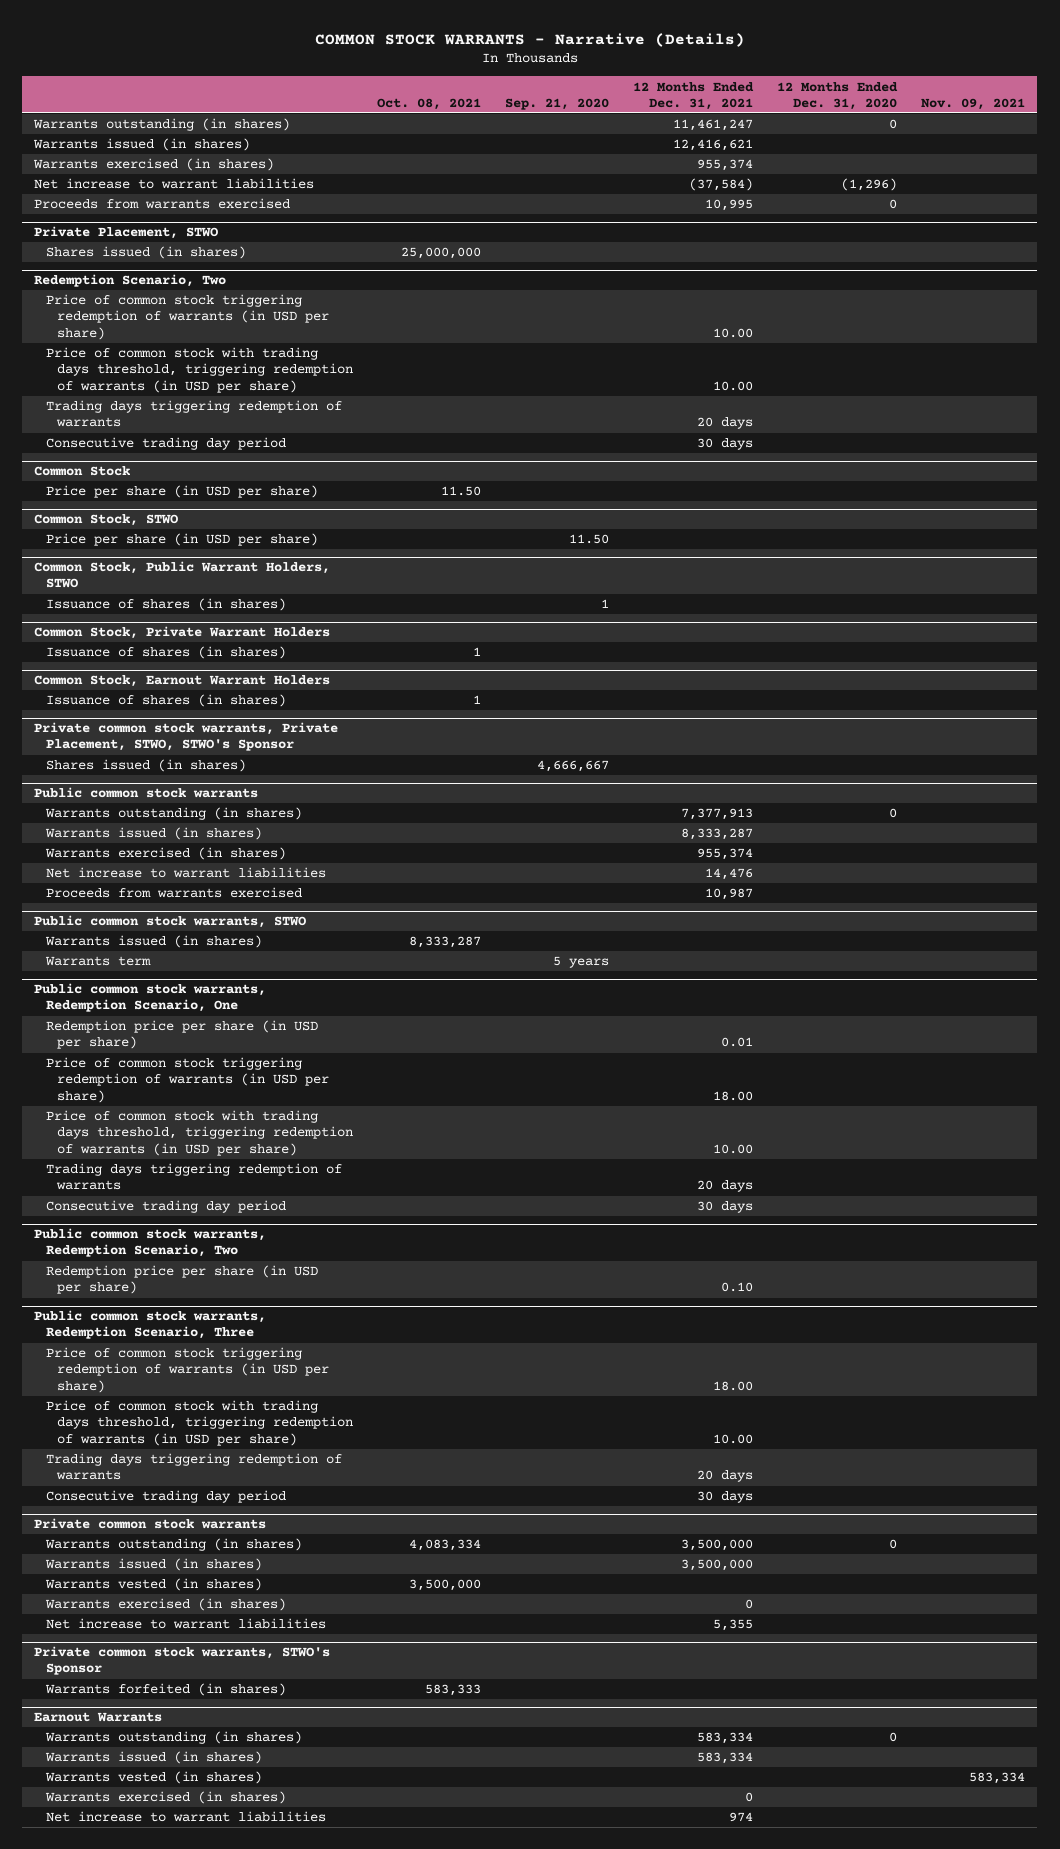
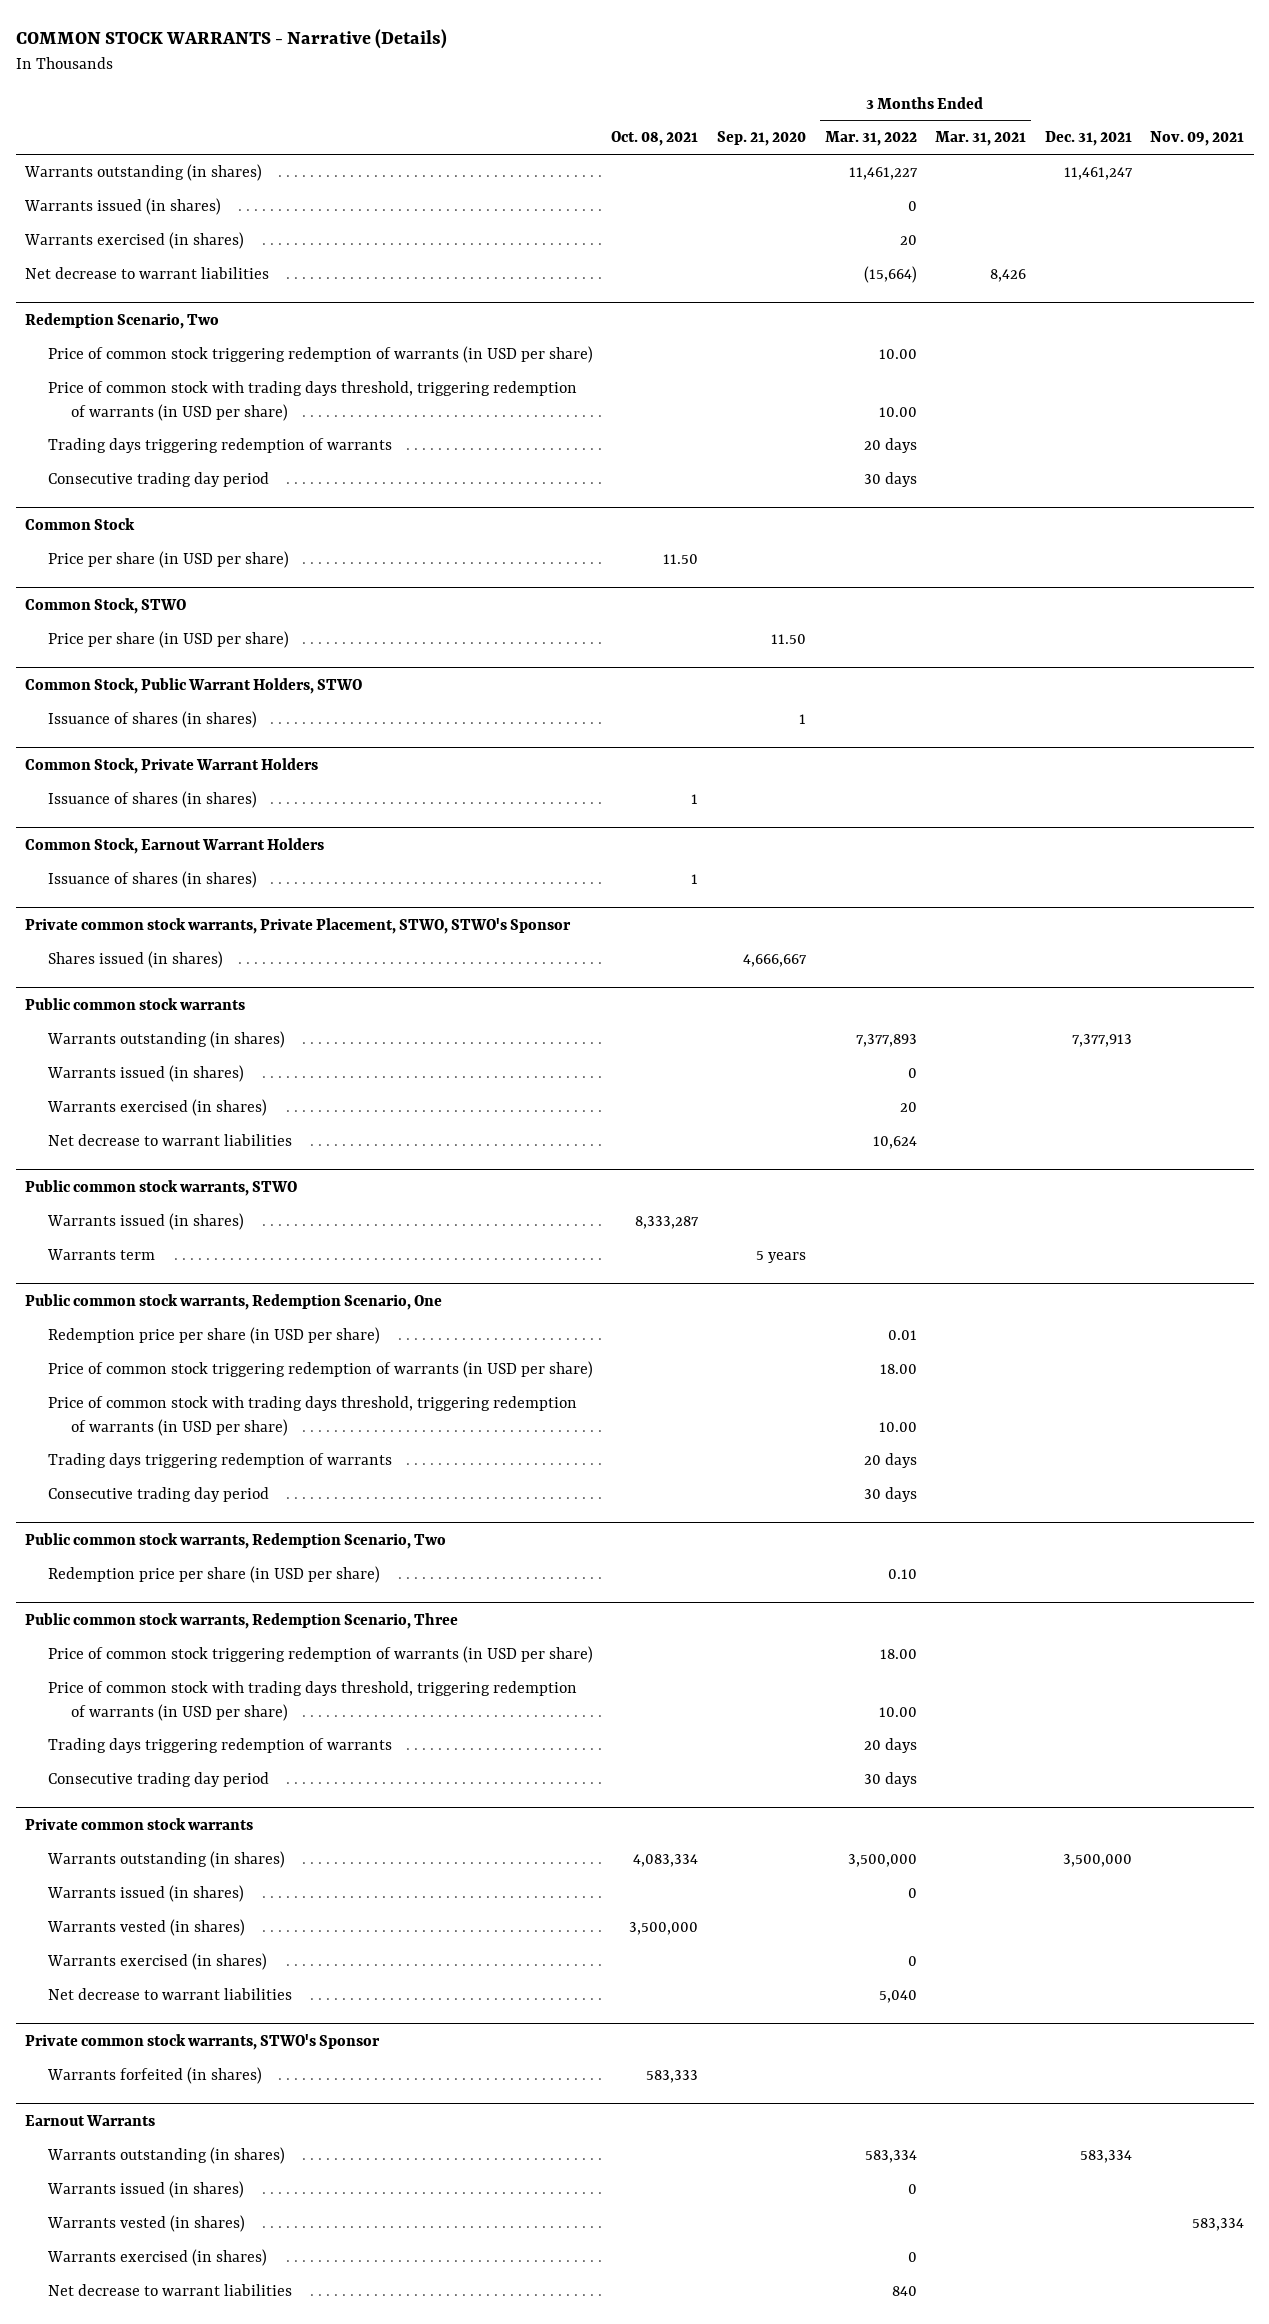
- | Oct. 08, 2021 | Sep. 21, 2020 | 12 Months Ended Dec. 31, 2021 | 12 Months Ended Dec. 31, 2020 | Nov. 09, 2021
+ | Oct. 08, 2021 | Sep. 21, 2020 | 3 Months Ended Mar. 31, 2022 | 3 Months Ended Mar. 31, 2021 | Dec. 31, 2021 | Nov. 09, 2021
- Net increase to warrant liabilities | | | (37,584) | (1,296) |
- Proceeds from warrants exercised | | | 10,995 | 0 |
- Private Placement, STWO
- Shares issued (in shares) | 25,000,000 | | | |
+ Net decrease to warrant liabilities | | | (15,664) | 8,426 | |
@ Public common stock warrants
- Net increase to warrant liabilities | | | 14,476 | |
- Proceeds from warrants exercised | | | 10,987 | |
+ Net decrease to warrant liabilities | | | 10,624 | | |
@ Private common stock warrants
- Net increase to warrant liabilities | | | 5,355 | |
+ Net decrease to warrant liabilities | | | 5,040 | | |
@ Earnout Warrants
- Net increase to warrant liabilities | | | 974 | |
+ Net decrease to warrant liabilities | | | 840 | | |

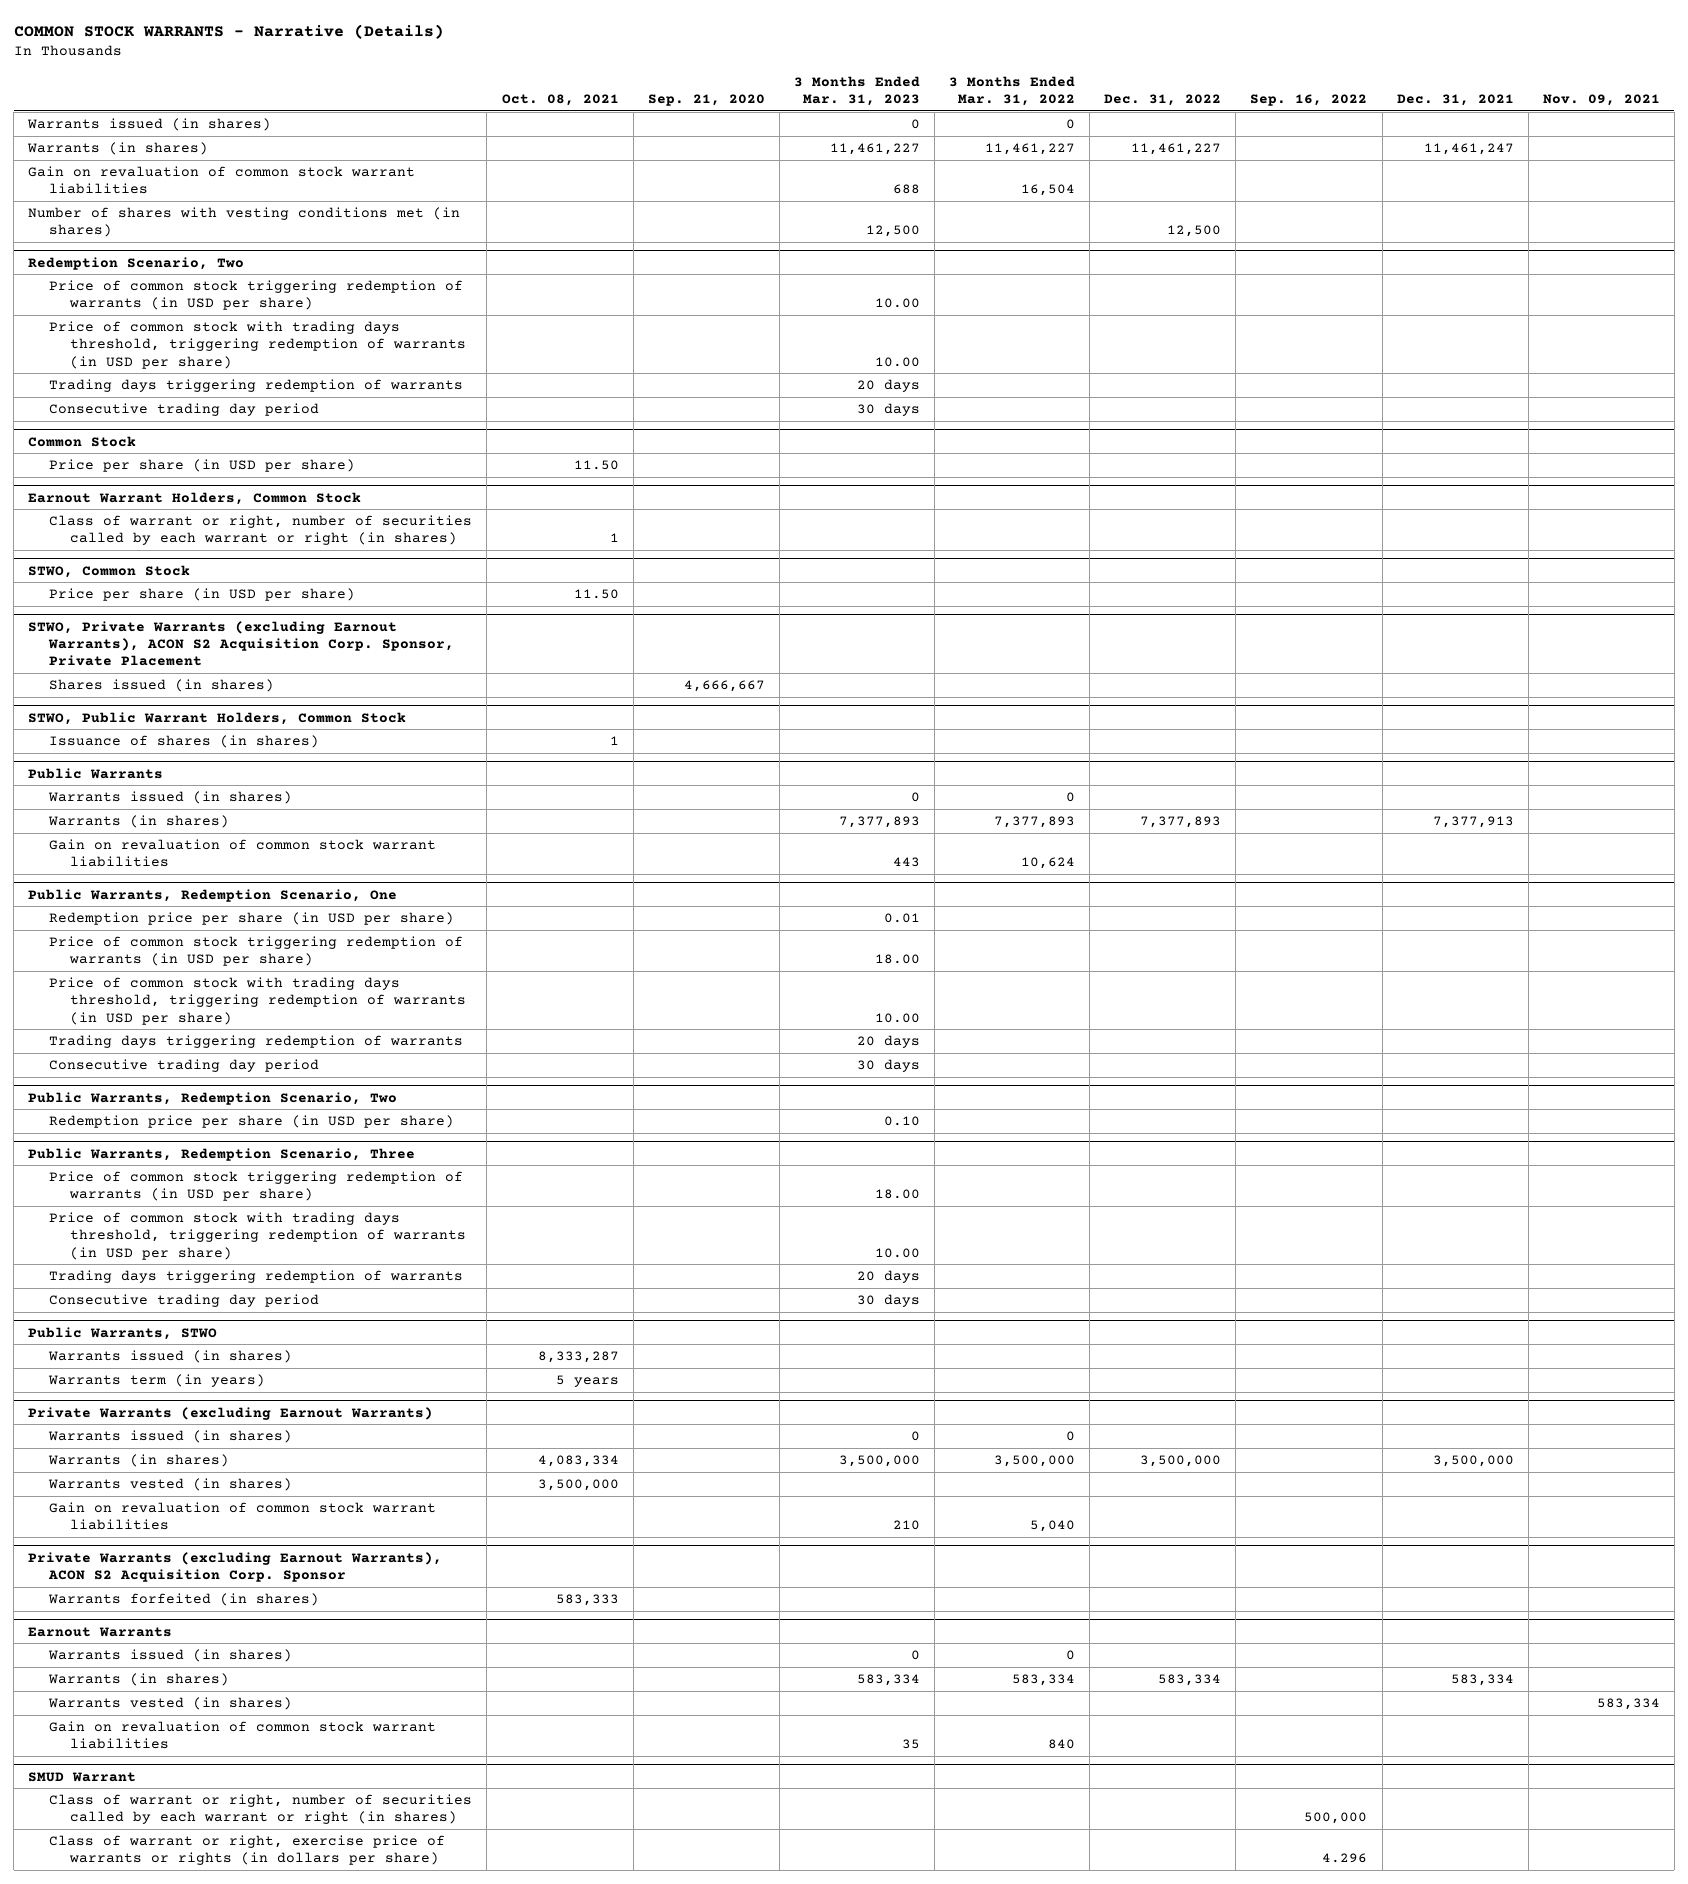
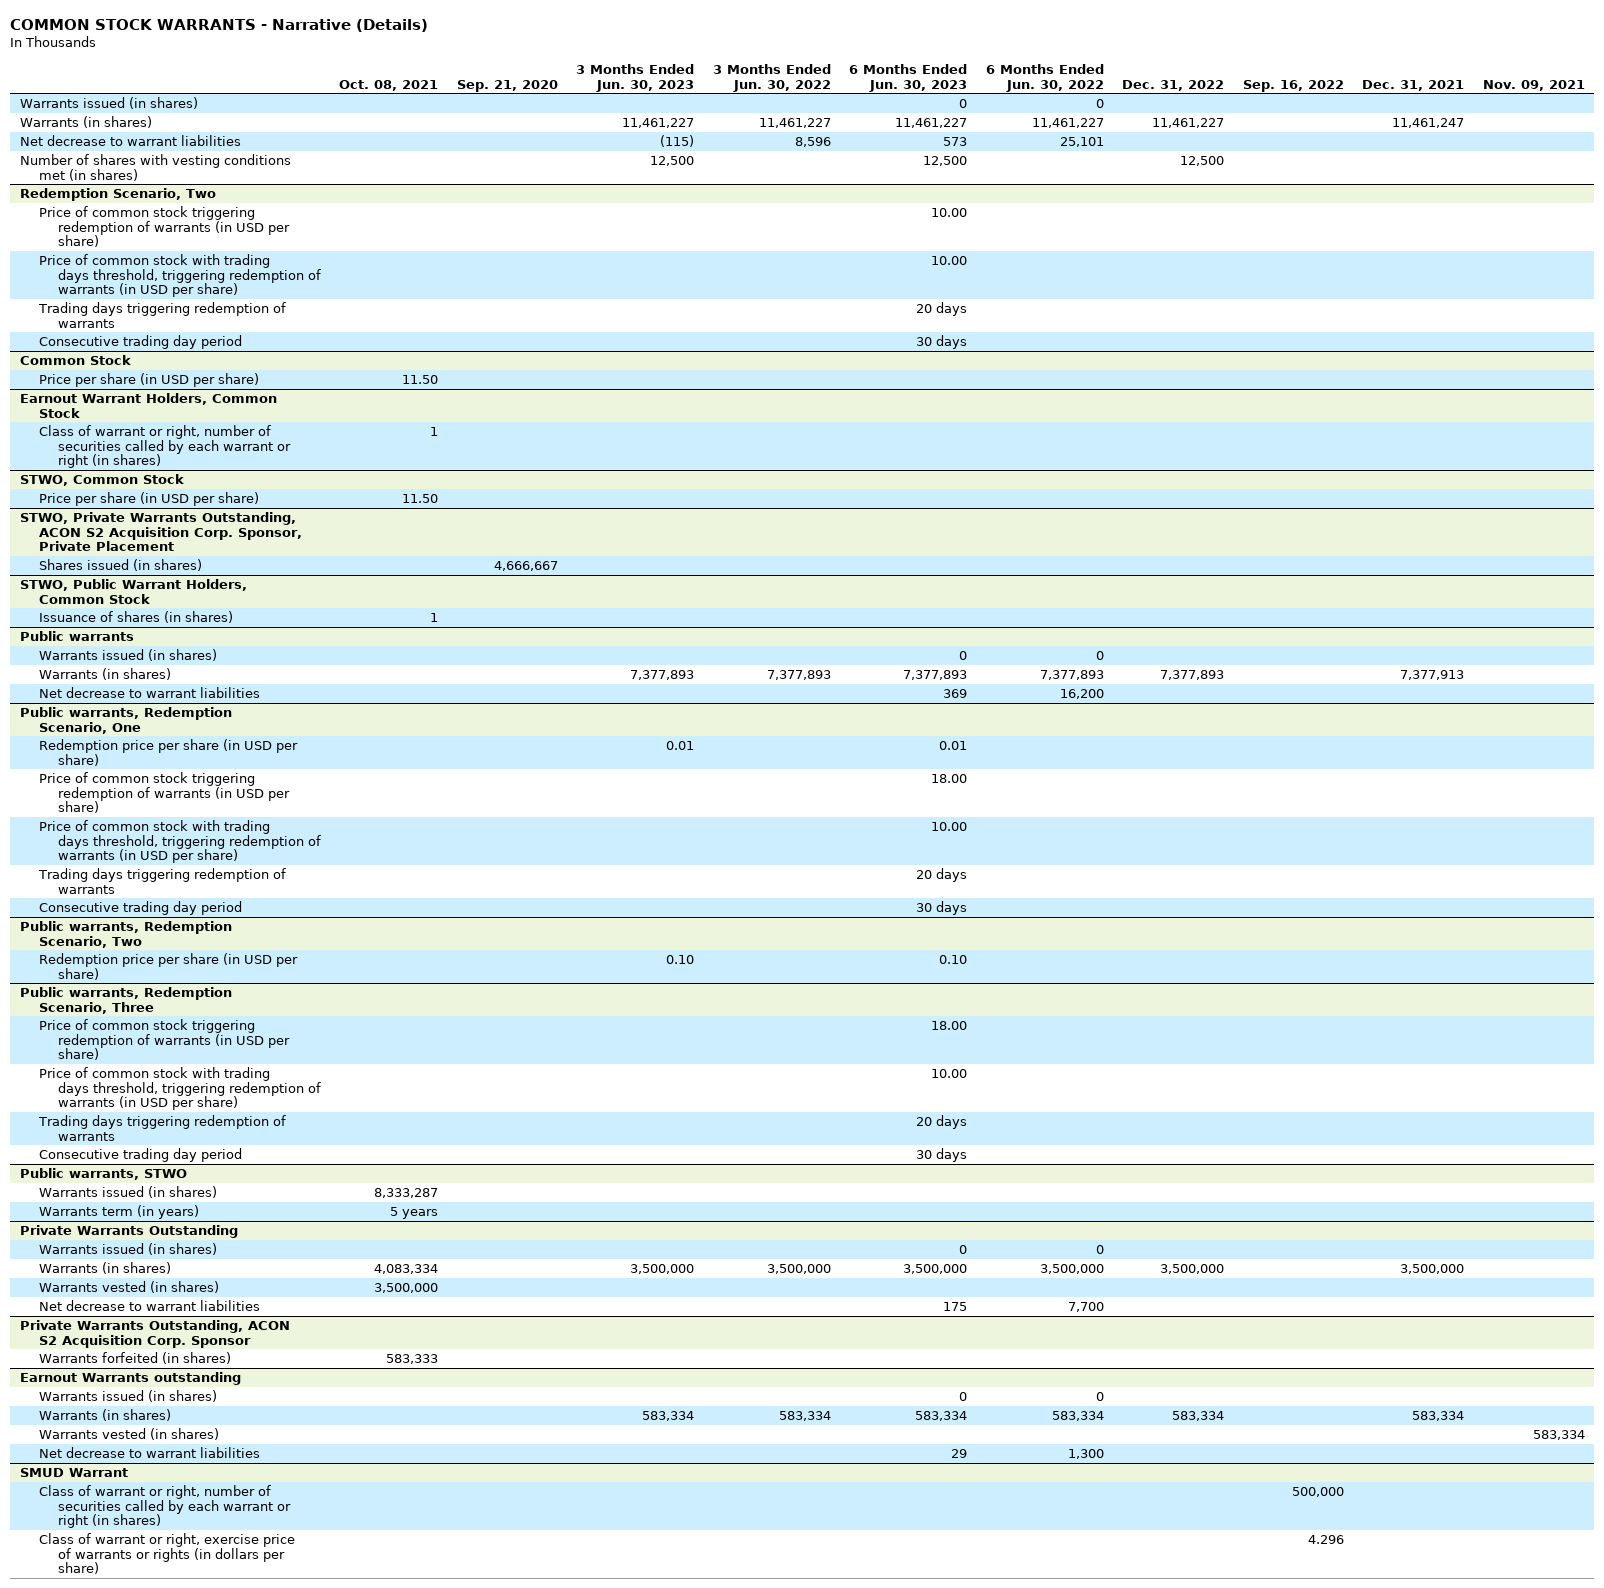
- | Oct. 08, 2021 | Sep. 21, 2020 | 3 Months Ended Mar. 31, 2023 | 3 Months Ended Mar. 31, 2022 | Dec. 31, 2022 | Sep. 16, 2022 | Dec. 31, 2021 | Nov. 09, 2021
+ | Oct. 08, 2021 | Sep. 21, 2020 | 3 Months Ended Jun. 30, 2023 | 3 Months Ended Jun. 30, 2022 | 6 Months Ended Jun. 30, 2023 | 6 Months Ended Jun. 30, 2022 | Dec. 31, 2022 | Sep. 16, 2022 | Dec. 31, 2021 | Nov. 09, 2021
- Gain on revaluation of common stock warrant liabilities | | | 688 | 16,504 | | | |
+ Net decrease to warrant liabilities | | | (115) | 8,596 | 573 | 25,101 | | | |
- STWO, Private Warrants (excluding Earnout Warrants), ACON S2 Acquisition Corp. Sponsor, Private Placement
+ STWO, Private Warrants Outstanding, ACON S2 Acquisition Corp. Sponsor, Private Placement
- Public Warrants
+ Public warrants
- Gain on revaluation of common stock warrant liabilities | | | 443 | 10,624 | | | |
- Public Warrants, Redemption Scenario, One
+ Net decrease to warrant liabilities | | | | | 369 | 16,200 | | | |
+ Public warrants, Redemption Scenario, One
- Public Warrants, Redemption Scenario, Two
+ Public warrants, Redemption Scenario, Two
- Public Warrants, Redemption Scenario, Three
+ Public warrants, Redemption Scenario, Three
- Public Warrants, STWO
+ Public warrants, STWO
- Private Warrants (excluding Earnout Warrants)
+ Private Warrants Outstanding
- Gain on revaluation of common stock warrant liabilities | | | 210 | 5,040 | | | |
- Private Warrants (excluding Earnout Warrants), ACON S2 Acquisition Corp. Sponsor
+ Net decrease to warrant liabilities | | | | | 175 | 7,700 | | | |
+ Private Warrants Outstanding, ACON S2 Acquisition Corp. Sponsor
- Earnout Warrants
+ Earnout Warrants outstanding
- Gain on revaluation of common stock warrant liabilities | | | 35 | 840 | | | |
+ Net decrease to warrant liabilities | | | | | 29 | 1,300 | | | |

